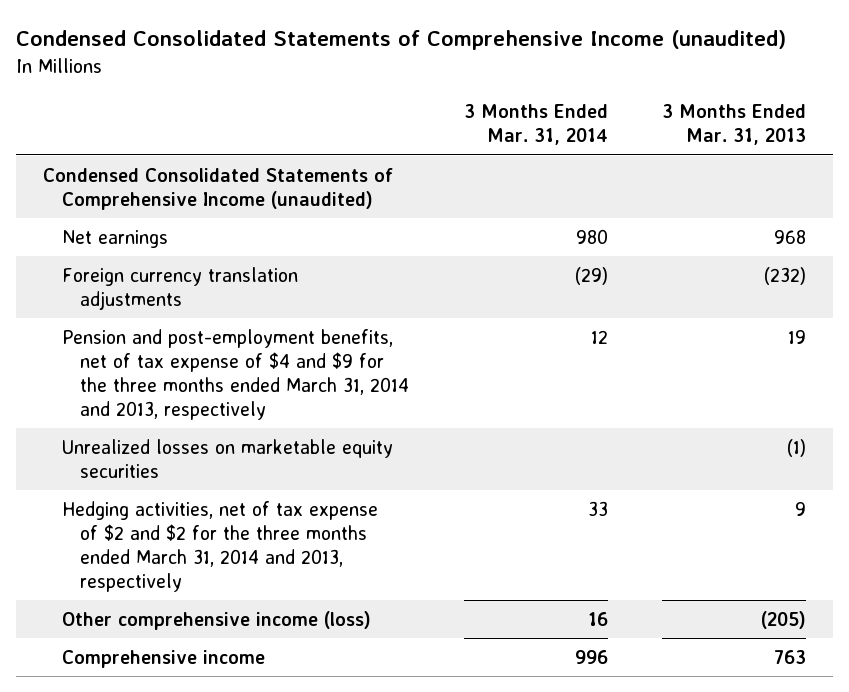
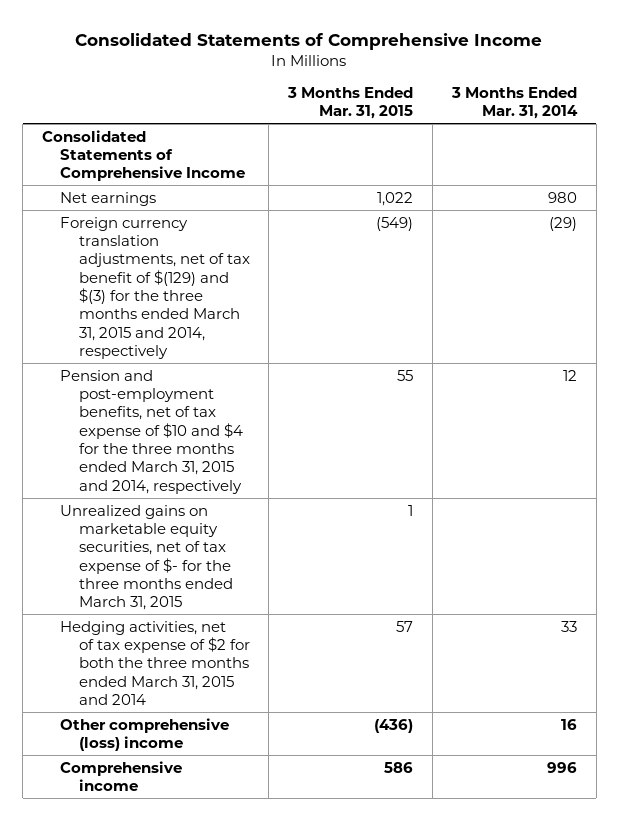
- Condensed Consolidated Statements of Comprehensive Income (unaudited)
+ Consolidated Statements of Comprehensive Income
- | 3 Months Ended Mar. 31, 2014 | 3 Months Ended Mar. 31, 2013
+ | 3 Months Ended Mar. 31, 2015 | 3 Months Ended Mar. 31, 2014
- Condensed Consolidated Statements of Comprehensive Income (unaudited)
+ Consolidated Statements of Comprehensive Income
- Foreign currency translation adjustments | (29) | (232)
- Pension and post-employment benefits, net of tax expense of $4 and $9 for the three months ended March 31, 2014 and 2013, respectively | 12 | 19
- Unrealized losses on marketable equity securities | | (1)
- Hedging activities, net of tax expense of $2 and $2 for the three months ended March 31, 2014 and 2013, respectively | 33 | 9
- Other comprehensive income (loss) | 16 | (205)
+ Foreign currency translation adjustments, net of tax benefit of $(129) and $(3) for the three months ended March 31, 2015 and 2014, respectively | (549) | (29)
+ Pension and post-employment benefits, net of tax expense of $10 and $4 for the three months ended March 31, 2015 and 2014, respectively | 55 | 12
+ Unrealized gains on marketable equity securities, net of tax expense of $- for the three months ended March 31, 2015 | 1 |
+ Hedging activities, net of tax expense of $2 for both the three months ended March 31, 2015 and 2014 | 57 | 33
+ Other comprehensive (loss) income | (436) | 16

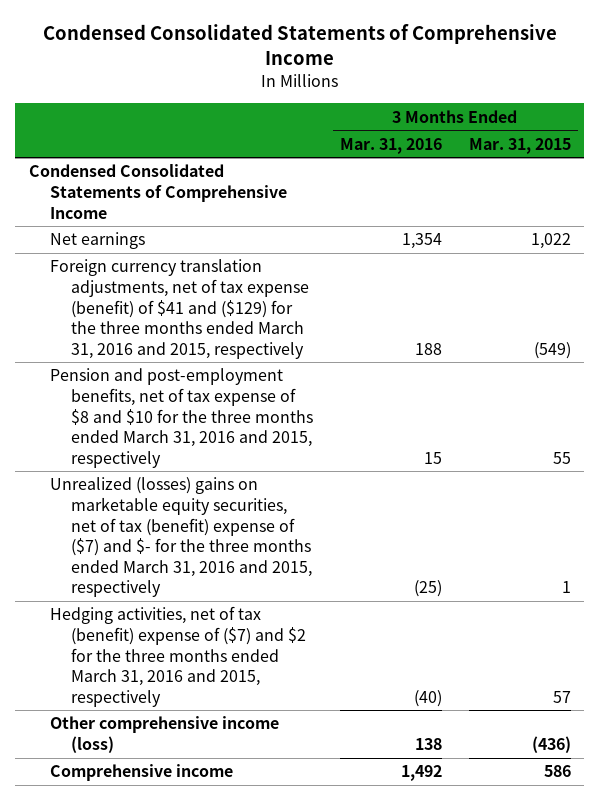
- Consolidated Statements of Comprehensive Income
+ Condensed Consolidated Statements of Comprehensive Income
- | 3 Months Ended Mar. 31, 2015 | 3 Months Ended Mar. 31, 2014
+ | 3 Months Ended Mar. 31, 2016 | 3 Months Ended Mar. 31, 2015
- Consolidated Statements of Comprehensive Income
+ Condensed Consolidated Statements of Comprehensive Income
- Foreign currency translation adjustments, net of tax benefit of $(129) and $(3) for the three months ended March 31, 2015 and 2014, respectively | (549) | (29)
- Pension and post-employment benefits, net of tax expense of $10 and $4 for the three months ended March 31, 2015 and 2014, respectively | 55 | 12
- Unrealized gains on marketable equity securities, net of tax expense of $- for the three months ended March 31, 2015 | 1 |
- Hedging activities, net of tax expense of $2 for both the three months ended March 31, 2015 and 2014 | 57 | 33
- Other comprehensive (loss) income | (436) | 16
+ Foreign currency translation adjustments, net of tax expense (benefit) of $41 and ($129) for the three months ended March 31, 2016 and 2015, respectively | 188 | (549)
+ Pension and post-employment benefits, net of tax expense of $8 and $10 for the three months ended March 31, 2016 and 2015, respectively | 15 | 55
+ Unrealized (losses) gains on marketable equity securities, net of tax (benefit) expense of ($7) and $- for the three months ended March 31, 2016 and 2015, respectively | (25) | 1
+ Hedging activities, net of tax (benefit) expense of ($7) and $2 for the three months ended March 31, 2016 and 2015, respectively | (40) | 57
+ Other comprehensive income (loss) | 138 | (436)

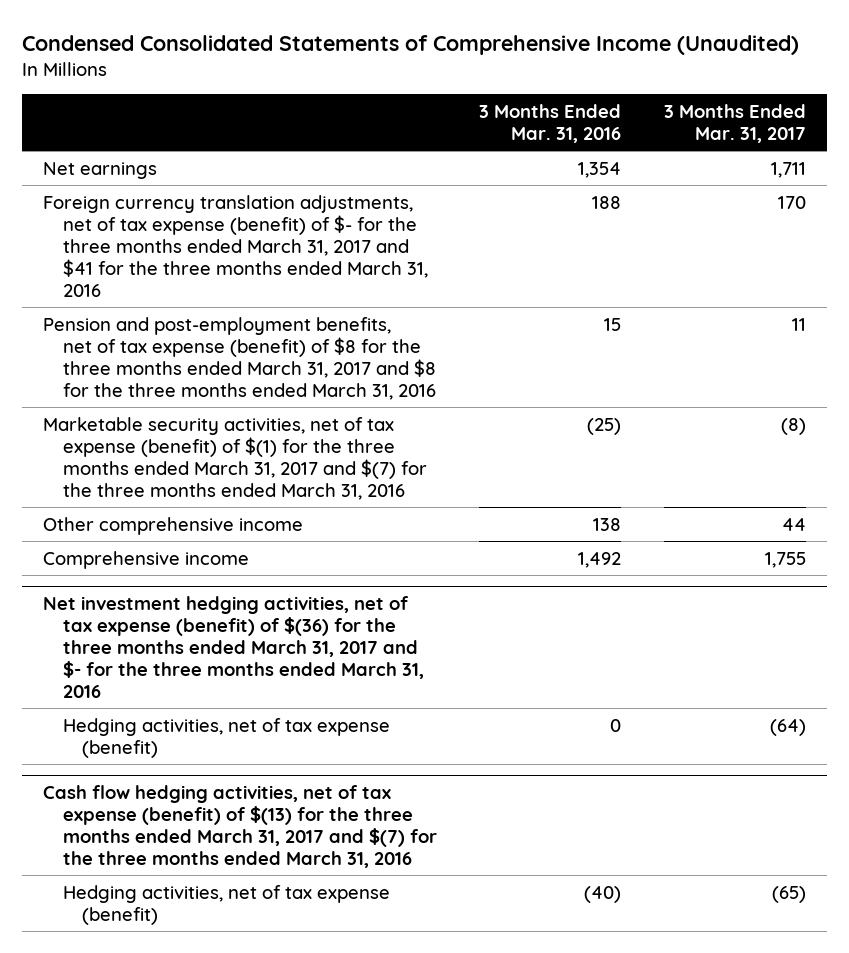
- Condensed Consolidated Statements of Comprehensive Income
+ Condensed Consolidated Statements of Comprehensive Income (Unaudited)
- | 3 Months Ended Mar. 31, 2016 | 3 Months Ended Mar. 31, 2015
+ | 3 Months Ended Mar. 31, 2016 | 3 Months Ended Mar. 31, 2017
- Condensed Consolidated Statements of Comprehensive Income
- Foreign currency translation adjustments, net of tax expense (benefit) of $41 and ($129) for the three months ended March 31, 2016 and 2015, respectively | 188 | (549)
- Pension and post-employment benefits, net of tax expense of $8 and $10 for the three months ended March 31, 2016 and 2015, respectively | 15 | 55
- Unrealized (losses) gains on marketable equity securities, net of tax (benefit) expense of ($7) and $- for the three months ended March 31, 2016 and 2015, respectively | (25) | 1
- Hedging activities, net of tax (benefit) expense of ($7) and $2 for the three months ended March 31, 2016 and 2015, respectively | (40) | 57
- Other comprehensive income (loss) | 138 | (436)
+ Foreign currency translation adjustments, net of tax expense (benefit) of $- for the three months ended March 31, 2017 and $41 for the three months ended March 31, 2016 | 188 | 170
+ Pension and post-employment benefits, net of tax expense (benefit) of $8 for the three months ended March 31, 2017 and $8 for the three months ended March 31, 2016 | 15 | 11
+ Marketable security activities, net of tax expense (benefit) of $(1) for the three months ended March 31, 2017 and $(7) for the three months ended March 31, 2016 | (25) | (8)
+ Other comprehensive income | 138 | 44
+ Net investment hedging activities, net of tax expense (benefit) of $(36) for the three months ended March 31, 2017 and $- for the three months ended March 31, 2016
+ Hedging activities, net of tax expense (benefit) | 0 | (64)
+ Cash flow hedging activities, net of tax expense (benefit) of $(13) for the three months ended March 31, 2017 and $(7) for the three months ended March 31, 2016
+ Hedging activities, net of tax expense (benefit) | (40) | (65)

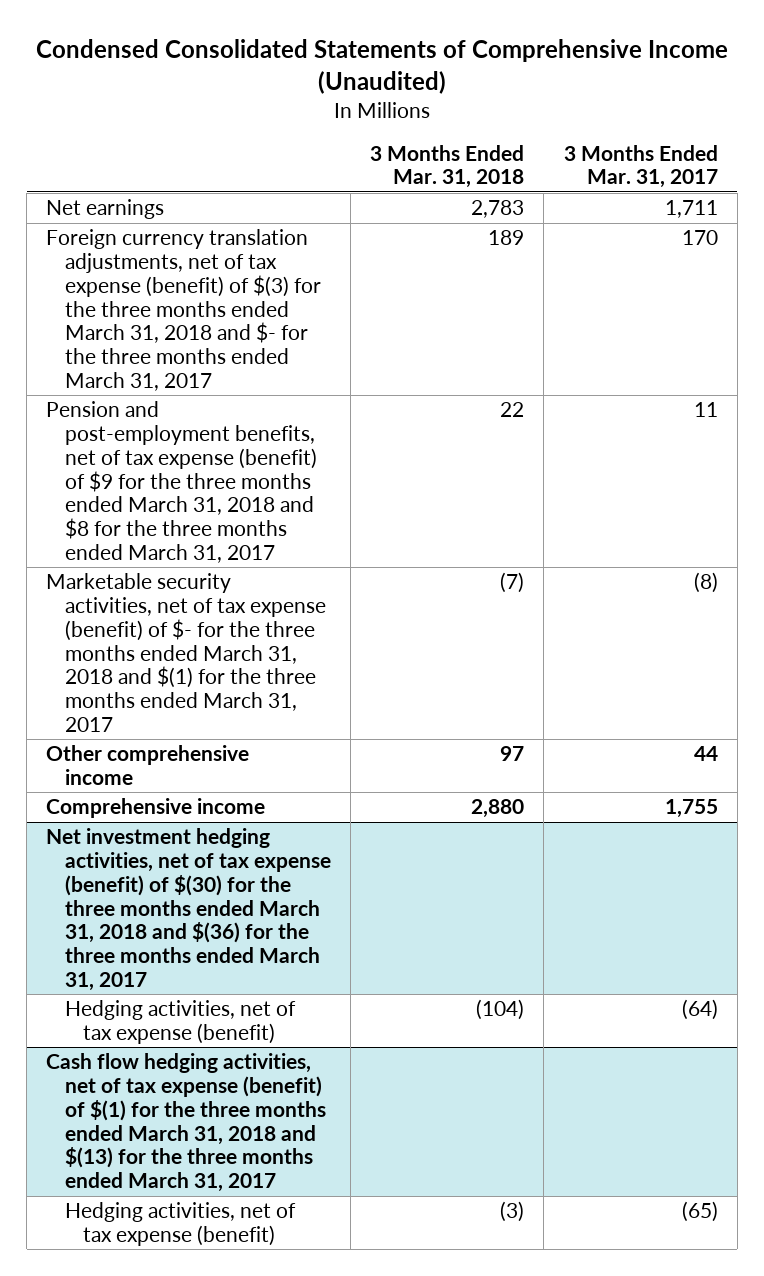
- | 3 Months Ended Mar. 31, 2016 | 3 Months Ended Mar. 31, 2017
+ | 3 Months Ended Mar. 31, 2018 | 3 Months Ended Mar. 31, 2017
- Foreign currency translation adjustments, net of tax expense (benefit) of $- for the three months ended March 31, 2017 and $41 for the three months ended March 31, 2016 | 188 | 170
- Pension and post-employment benefits, net of tax expense (benefit) of $8 for the three months ended March 31, 2017 and $8 for the three months ended March 31, 2016 | 15 | 11
- Marketable security activities, net of tax expense (benefit) of $(1) for the three months ended March 31, 2017 and $(7) for the three months ended March 31, 2016 | (25) | (8)
+ Foreign currency translation adjustments, net of tax expense (benefit) of $(3) for the three months ended March 31, 2018 and $- for the three months ended March 31, 2017 | 189 | 170
+ Pension and post-employment benefits, net of tax expense (benefit) of $9 for the three months ended March 31, 2018 and $8 for the three months ended March 31, 2017 | 22 | 11
+ Marketable security activities, net of tax expense (benefit) of $- for the three months ended March 31, 2018 and $(1) for the three months ended March 31, 2017 | (7) | (8)
- Net investment hedging activities, net of tax expense (benefit) of $(36) for the three months ended March 31, 2017 and $- for the three months ended March 31, 2016
+ Net investment hedging activities, net of tax expense (benefit) of $(30) for the three months ended March 31, 2018 and $(36) for the three months ended March 31, 2017
- Cash flow hedging activities, net of tax expense (benefit) of $(13) for the three months ended March 31, 2017 and $(7) for the three months ended March 31, 2016
+ Cash flow hedging activities, net of tax expense (benefit) of $(1) for the three months ended March 31, 2018 and $(13) for the three months ended March 31, 2017

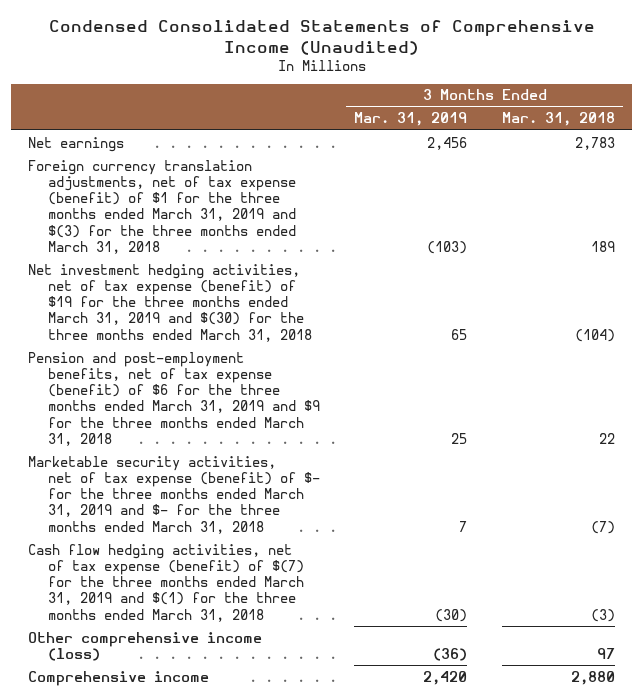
- | 3 Months Ended Mar. 31, 2018 | 3 Months Ended Mar. 31, 2017
+ | 3 Months Ended Mar. 31, 2019 | 3 Months Ended Mar. 31, 2018
- Foreign currency translation adjustments, net of tax expense (benefit) of $(3) for the three months ended March 31, 2018 and $- for the three months ended March 31, 2017 | 189 | 170
- Pension and post-employment benefits, net of tax expense (benefit) of $9 for the three months ended March 31, 2018 and $8 for the three months ended March 31, 2017 | 22 | 11
- Marketable security activities, net of tax expense (benefit) of $- for the three months ended March 31, 2018 and $(1) for the three months ended March 31, 2017 | (7) | (8)
- Other comprehensive income | 97 | 44
+ Foreign currency translation adjustments, net of tax expense (benefit) of $1 for the three months ended March 31, 2019 and $(3) for the three months ended March 31, 2018 | (103) | 189
+ Net investment hedging activities, net of tax expense (benefit) of $19 for the three months ended March 31, 2019 and $(30) for the three months ended March 31, 2018 | 65 | (104)
+ Pension and post-employment benefits, net of tax expense (benefit) of $6 for the three months ended March 31, 2019 and $9 for the three months ended March 31, 2018 | 25 | 22
+ Marketable security activities, net of tax expense (benefit) of $- for the three months ended March 31, 2019 and $- for the three months ended March 31, 2018 | 7 | (7)
+ Cash flow hedging activities, net of tax expense (benefit) of $(7) for the three months ended March 31, 2019 and $(1) for the three months ended March 31, 2018 | (30) | (3)
+ Other comprehensive income (loss) | (36) | 97
- Net investment hedging activities, net of tax expense (benefit) of $(30) for the three months ended March 31, 2018 and $(36) for the three months ended March 31, 2017
- Hedging activities, net of tax expense (benefit) | (104) | (64)
- Cash flow hedging activities, net of tax expense (benefit) of $(1) for the three months ended March 31, 2018 and $(13) for the three months ended March 31, 2017
- Hedging activities, net of tax expense (benefit) | (3) | (65)

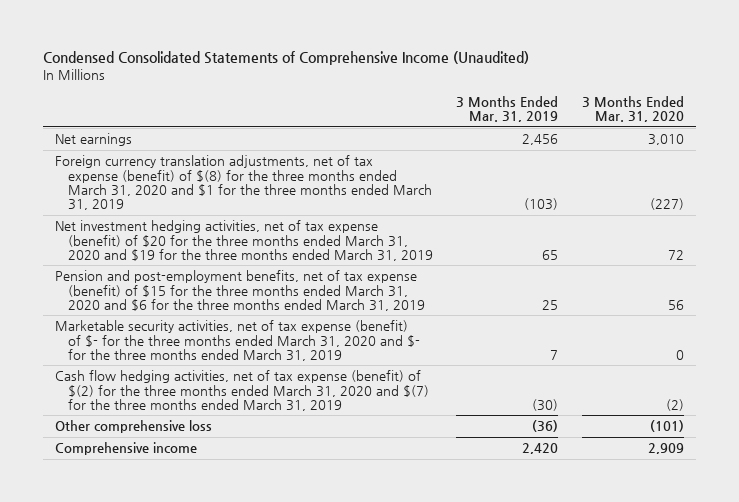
- | 3 Months Ended Mar. 31, 2019 | 3 Months Ended Mar. 31, 2018
+ | 3 Months Ended Mar. 31, 2019 | 3 Months Ended Mar. 31, 2020
- Foreign currency translation adjustments, net of tax expense (benefit) of $1 for the three months ended March 31, 2019 and $(3) for the three months ended March 31, 2018 | (103) | 189
- Net investment hedging activities, net of tax expense (benefit) of $19 for the three months ended March 31, 2019 and $(30) for the three months ended March 31, 2018 | 65 | (104)
- Pension and post-employment benefits, net of tax expense (benefit) of $6 for the three months ended March 31, 2019 and $9 for the three months ended March 31, 2018 | 25 | 22
- Marketable security activities, net of tax expense (benefit) of $- for the three months ended March 31, 2019 and $- for the three months ended March 31, 2018 | 7 | (7)
- Cash flow hedging activities, net of tax expense (benefit) of $(7) for the three months ended March 31, 2019 and $(1) for the three months ended March 31, 2018 | (30) | (3)
- Other comprehensive income (loss) | (36) | 97
+ Foreign currency translation adjustments, net of tax expense (benefit) of $(8) for the three months ended March 31, 2020 and $1 for the three months ended March 31, 2019 | (103) | (227)
+ Net investment hedging activities, net of tax expense (benefit) of $20 for the three months ended March 31, 2020 and $19 for the three months ended March 31, 2019 | 65 | 72
+ Pension and post-employment benefits, net of tax expense (benefit) of $15 for the three months ended March 31, 2020 and $6 for the three months ended March 31, 2019 | 25 | 56
+ Marketable security activities, net of tax expense (benefit) of $- for the three months ended March 31, 2020 and $- for the three months ended March 31, 2019 | 7 | 0
+ Cash flow hedging activities, net of tax expense (benefit) of $(2) for the three months ended March 31, 2020 and $(7) for the three months ended March 31, 2019 | (30) | (2)
+ Other comprehensive loss | (36) | (101)

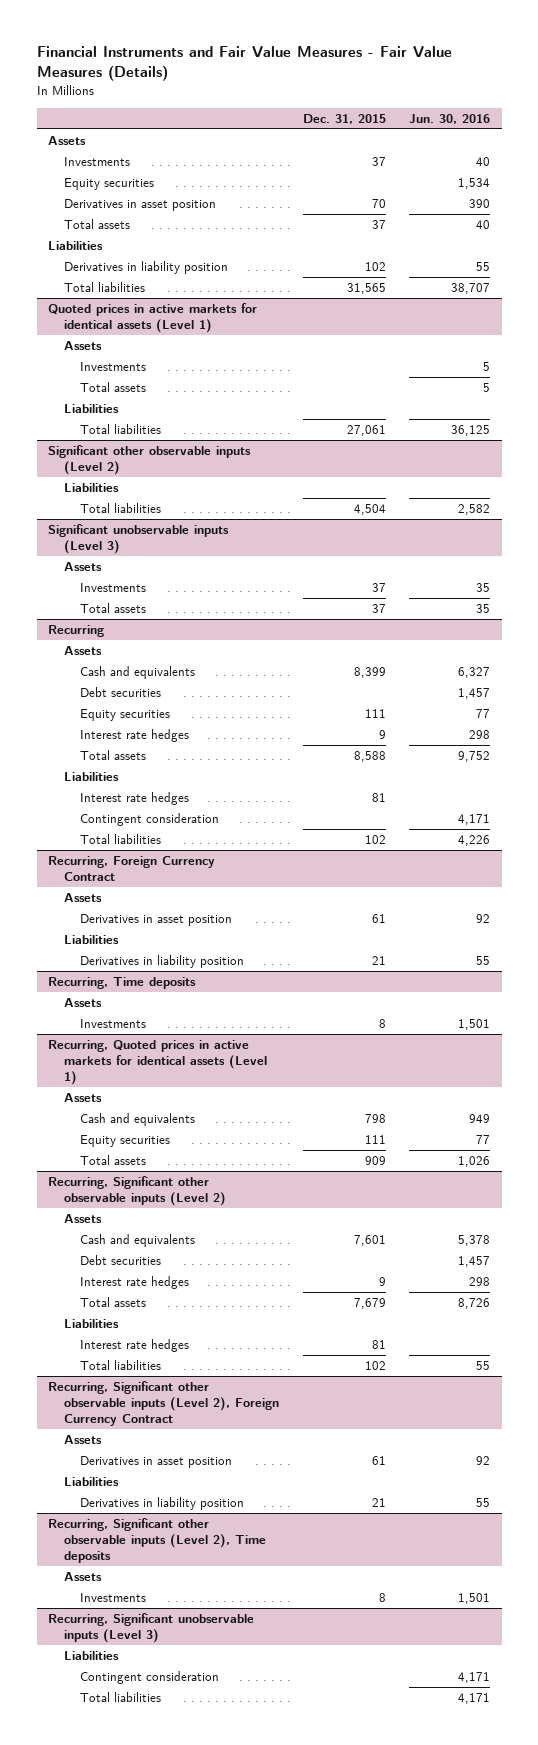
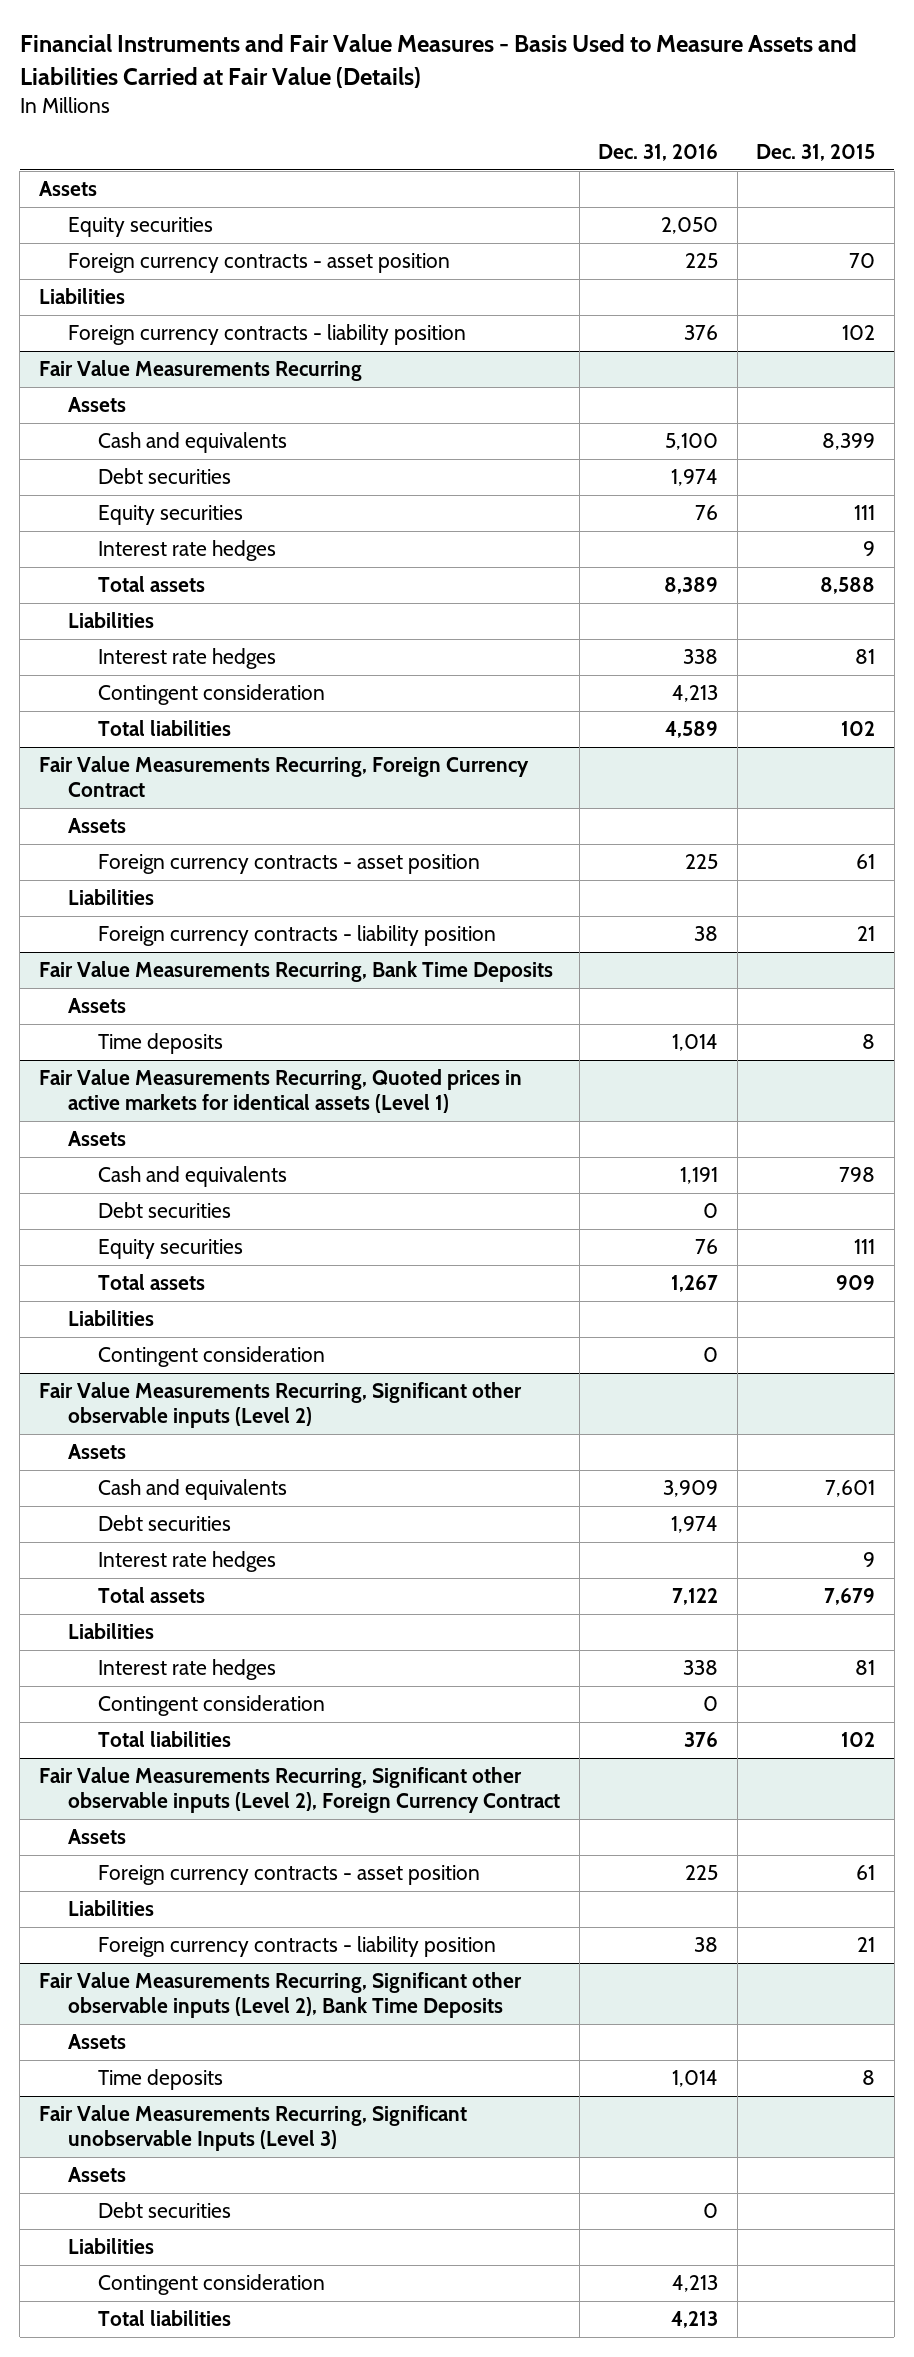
- Financial Instruments and Fair Value Measures - Fair Value Measures (Details)
+ Financial Instruments and Fair Value Measures - Basis Used to Measure Assets and Liabilities Carried at Fair Value (Details)
- | Dec. 31, 2015 | Jun. 30, 2016
+ | Dec. 31, 2016 | Dec. 31, 2015
- Investments | 37 | 40
- Derivatives in asset position | 70 | 390
- Total assets | 37 | 40
- Liabilities
- Derivatives in liability position | 102 | 55
- Total liabilities | 31,565 | 38,707
- Quoted prices in active markets for identical assets (Level 1)
- Assets
- Investments | | 5
- Total assets | | 5
- Liabilities
- Total liabilities | 27,061 | 36,125
- Significant other observable inputs (Level 2)
+ Foreign currency contracts - asset position | 225 | 70
- Total liabilities | 4,504 | 2,582
- Significant unobservable inputs (Level 3)
- Assets
- Investments | 37 | 35
- Total assets | 37 | 35
- Recurring
+ Foreign currency contracts - liability position | 376 | 102
+ Fair Value Measurements Recurring
- Recurring, Foreign Currency Contract
+ Fair Value Measurements Recurring, Foreign Currency Contract
- Derivatives in asset position | 61 | 92
+ Foreign currency contracts - asset position | 225 | 61
- Derivatives in liability position | 21 | 55
- Recurring, Time deposits
+ Foreign currency contracts - liability position | 38 | 21
+ Fair Value Measurements Recurring, Bank Time Deposits
- Investments | 8 | 1,501
- Recurring, Quoted prices in active markets for identical assets (Level 1)
+ Time deposits | 1,014 | 8
+ Fair Value Measurements Recurring, Quoted prices in active markets for identical assets (Level 1)
+ Debt securities | 0 |
- Recurring, Significant other observable inputs (Level 2)
+ Liabilities
+ Contingent consideration | 0 |
+ Fair Value Measurements Recurring, Significant other observable inputs (Level 2)
+ Contingent consideration | 0 |
- Recurring, Significant other observable inputs (Level 2), Foreign Currency Contract
+ Fair Value Measurements Recurring, Significant other observable inputs (Level 2), Foreign Currency Contract
- Derivatives in asset position | 61 | 92
+ Foreign currency contracts - asset position | 225 | 61
- Derivatives in liability position | 21 | 55
- Recurring, Significant other observable inputs (Level 2), Time deposits
+ Foreign currency contracts - liability position | 38 | 21
+ Fair Value Measurements Recurring, Significant other observable inputs (Level 2), Bank Time Deposits
- Investments | 8 | 1,501
- Recurring, Significant unobservable inputs (Level 3)
+ Time deposits | 1,014 | 8
+ Fair Value Measurements Recurring, Significant unobservable Inputs (Level 3)
+ Assets
+ Debt securities | 0 |

